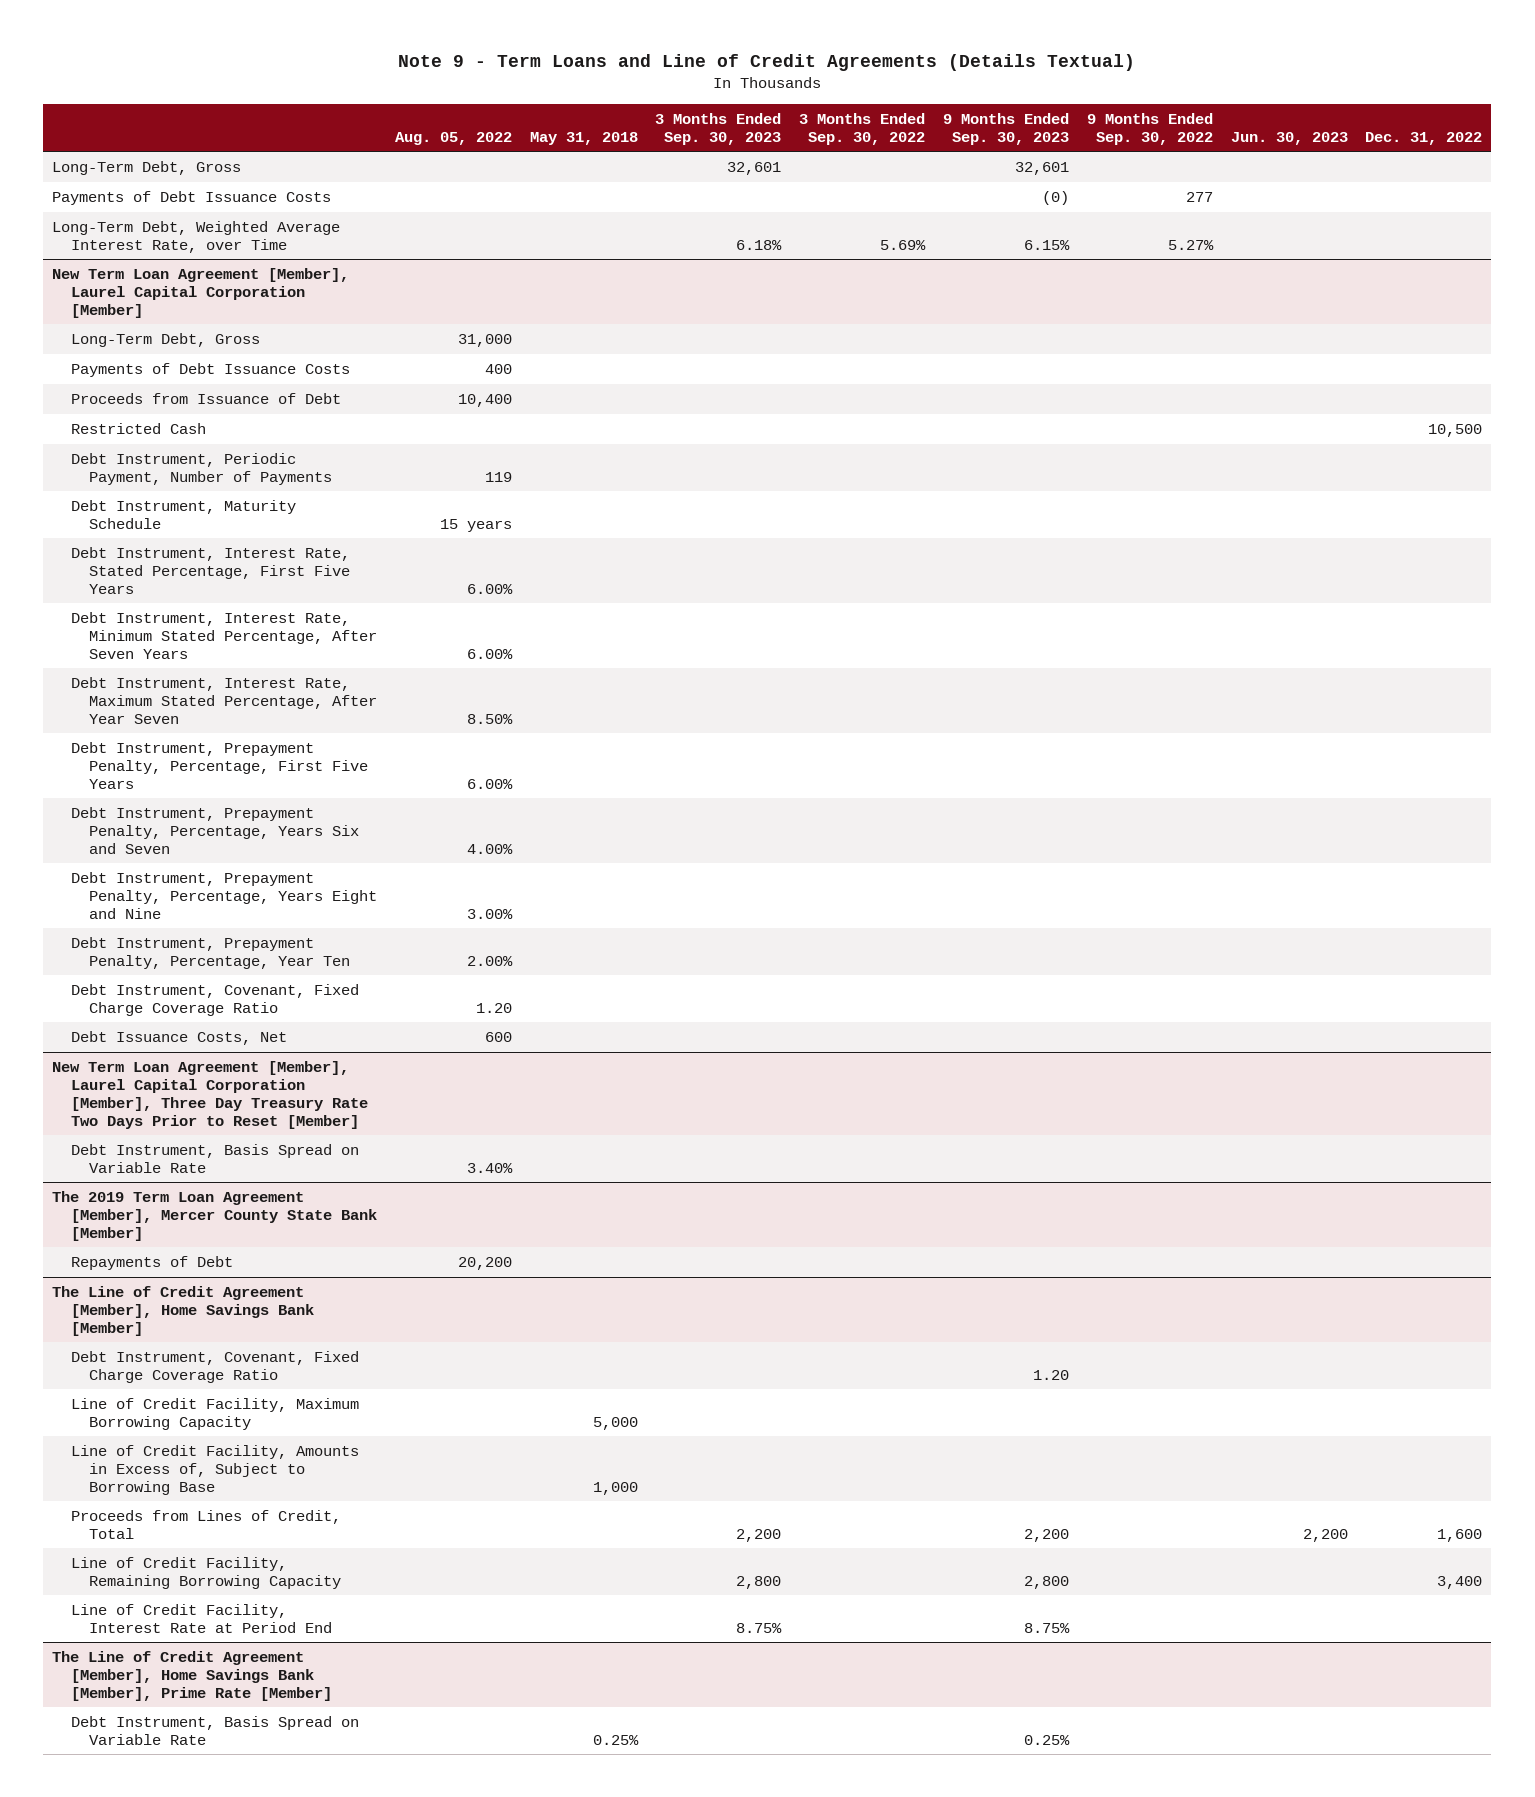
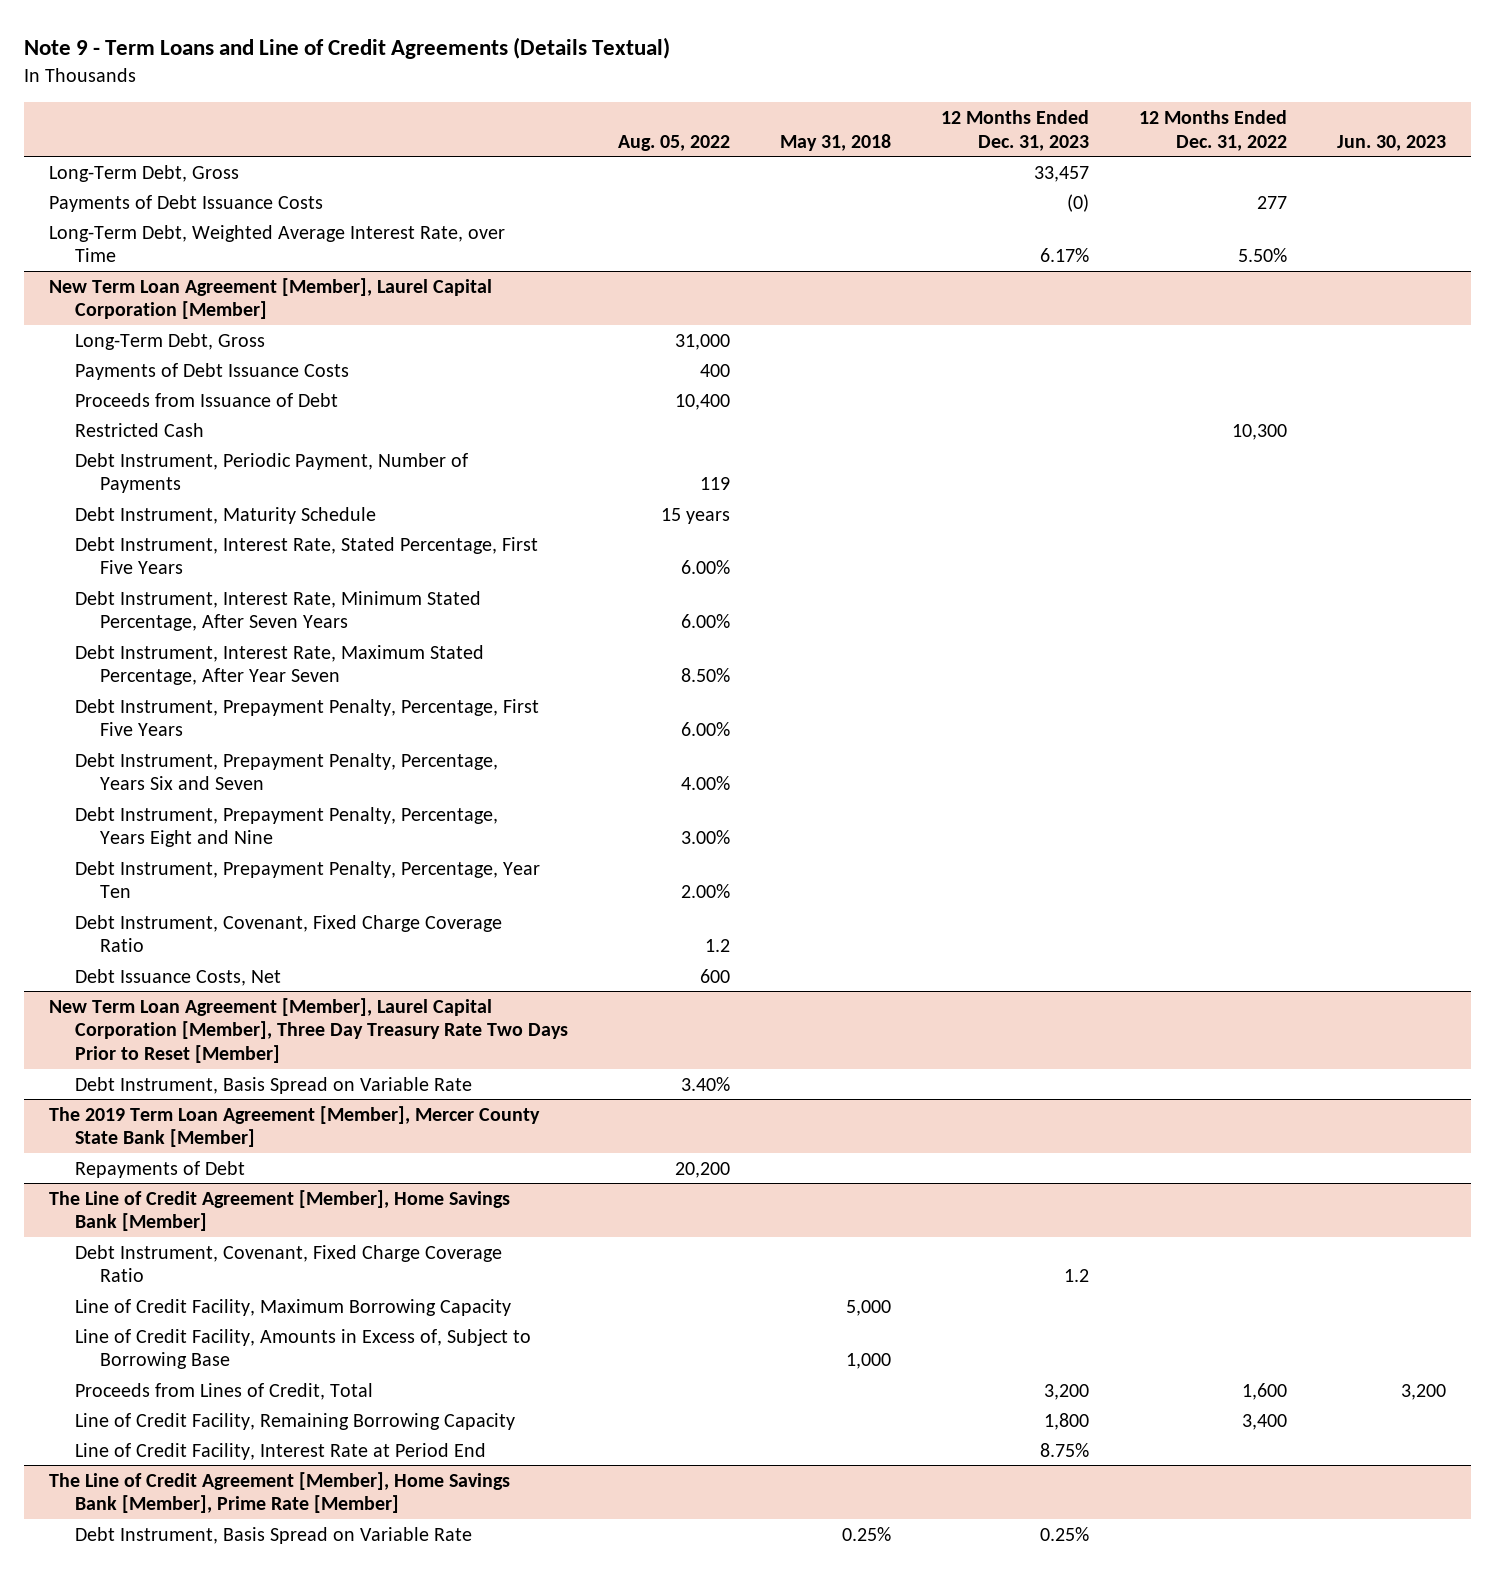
- | Aug. 05, 2022 | May 31, 2018 | 3 Months Ended Sep. 30, 2023 | 3 Months Ended Sep. 30, 2022 | 9 Months Ended Sep. 30, 2023 | 9 Months Ended Sep. 30, 2022 | Jun. 30, 2023 | Dec. 31, 2022
+ | Aug. 05, 2022 | May 31, 2018 | 12 Months Ended Dec. 31, 2023 | 12 Months Ended Dec. 31, 2022 | Jun. 30, 2023
@ New Term Loan Agreement [Member], Laurel Capital Corporation [Member]
- Debt Instrument, Covenant, Fixed Charge Coverage Ratio | 1.20 | | | | | | |
+ Debt Instrument, Covenant, Fixed Charge Coverage Ratio | 1.2 | | | |
@ The Line of Credit Agreement [Member], Home Savings Bank [Member]
- Proceeds from Lines of Credit, Total | | | 2,200 | | 2,200 | | 2,200 | 1,600
+ Proceeds from Lines of Credit, Total | | | 3,200 | 1,600 | 3,200

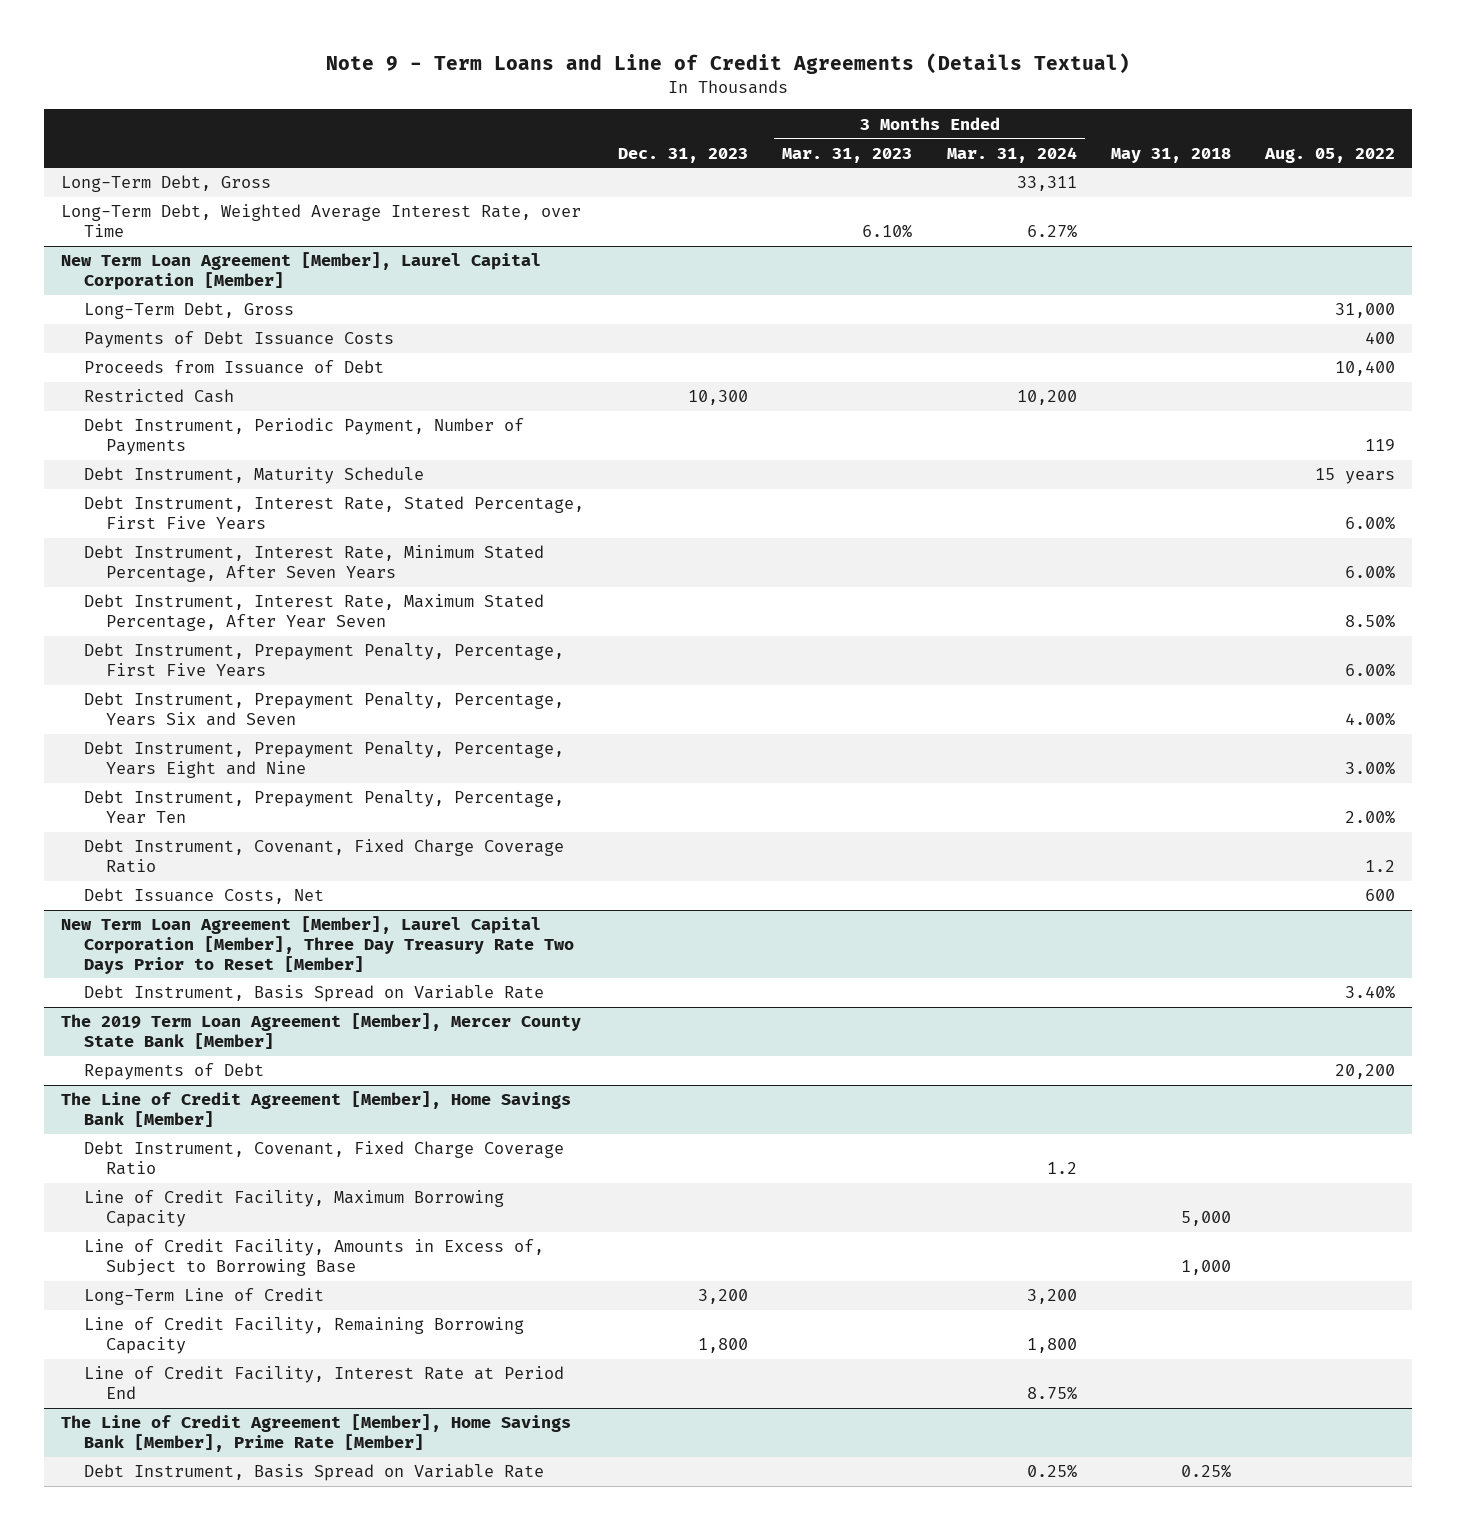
- | Aug. 05, 2022 | May 31, 2018 | 12 Months Ended Dec. 31, 2023 | 12 Months Ended Dec. 31, 2022 | Jun. 30, 2023
+ | Dec. 31, 2023 | 3 Months Ended Mar. 31, 2023 | 3 Months Ended Mar. 31, 2024 | May 31, 2018 | Aug. 05, 2022
- Payments of Debt Issuance Costs | | | (0) | 277 |
@ The Line of Credit Agreement [Member], Home Savings Bank [Member]
- Proceeds from Lines of Credit, Total | | | 3,200 | 1,600 | 3,200
+ Long-Term Line of Credit | 3,200 | | 3,200 | |

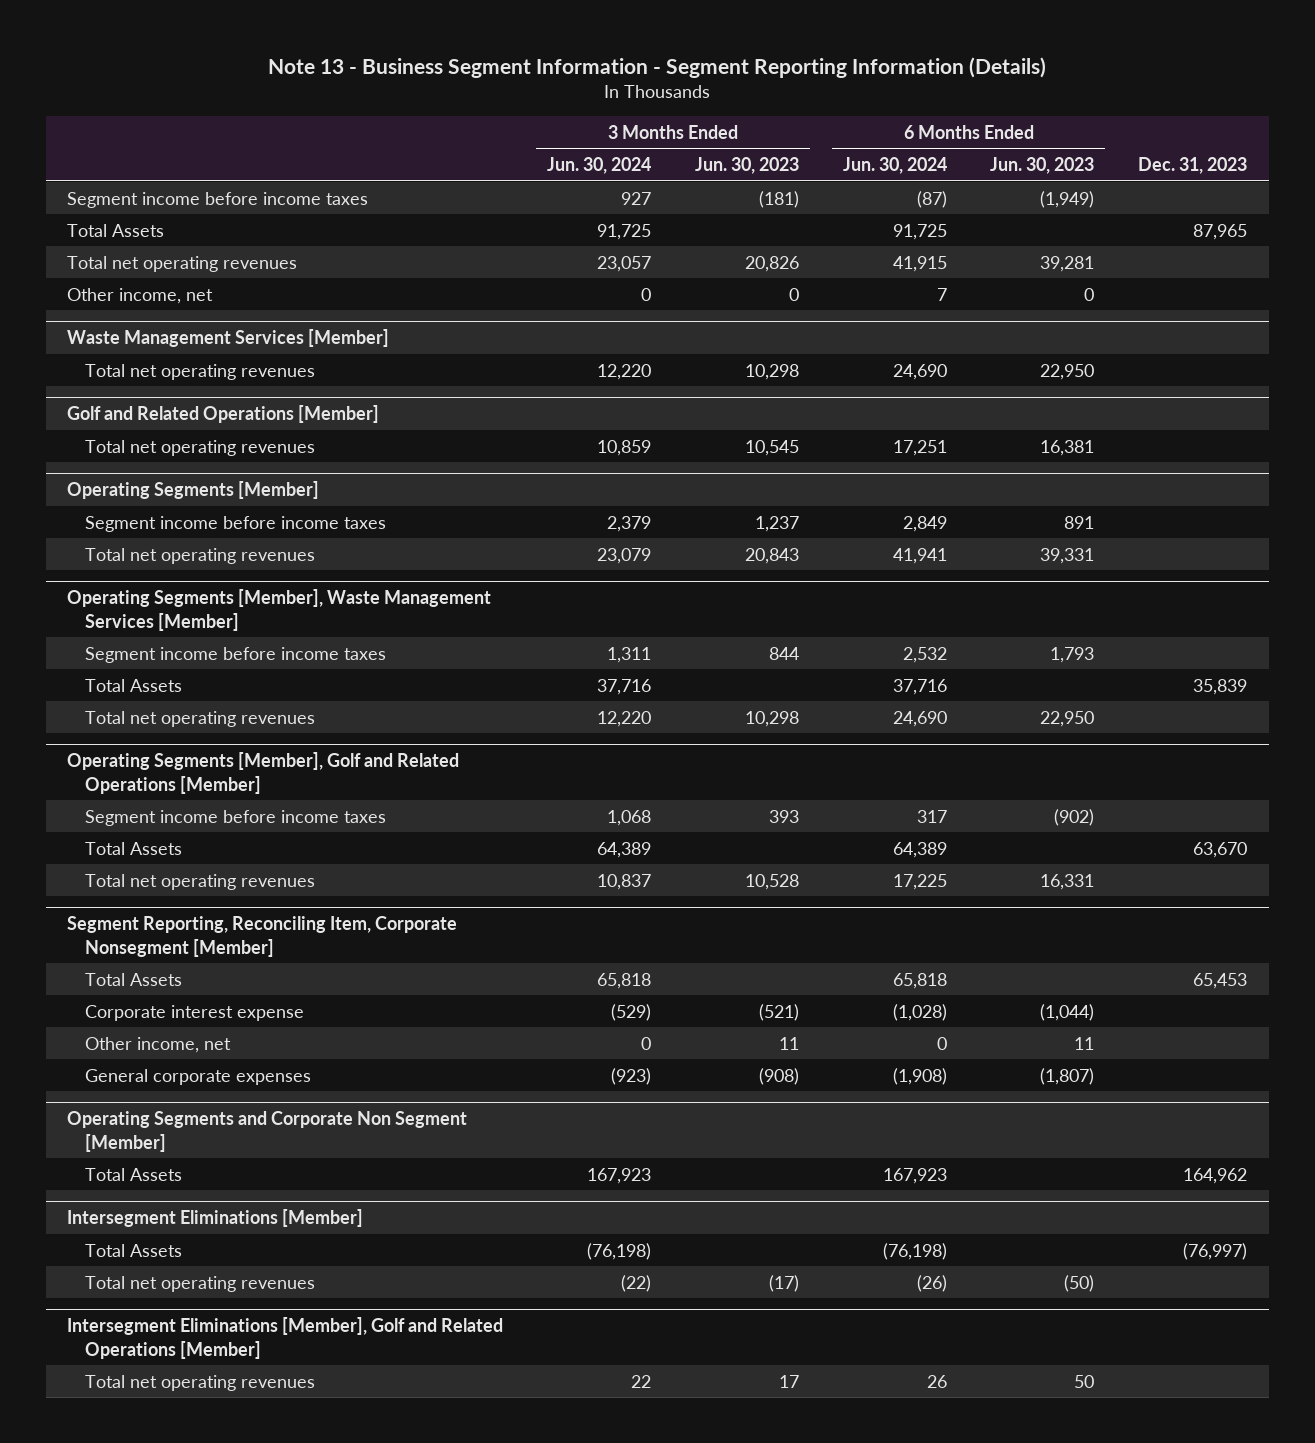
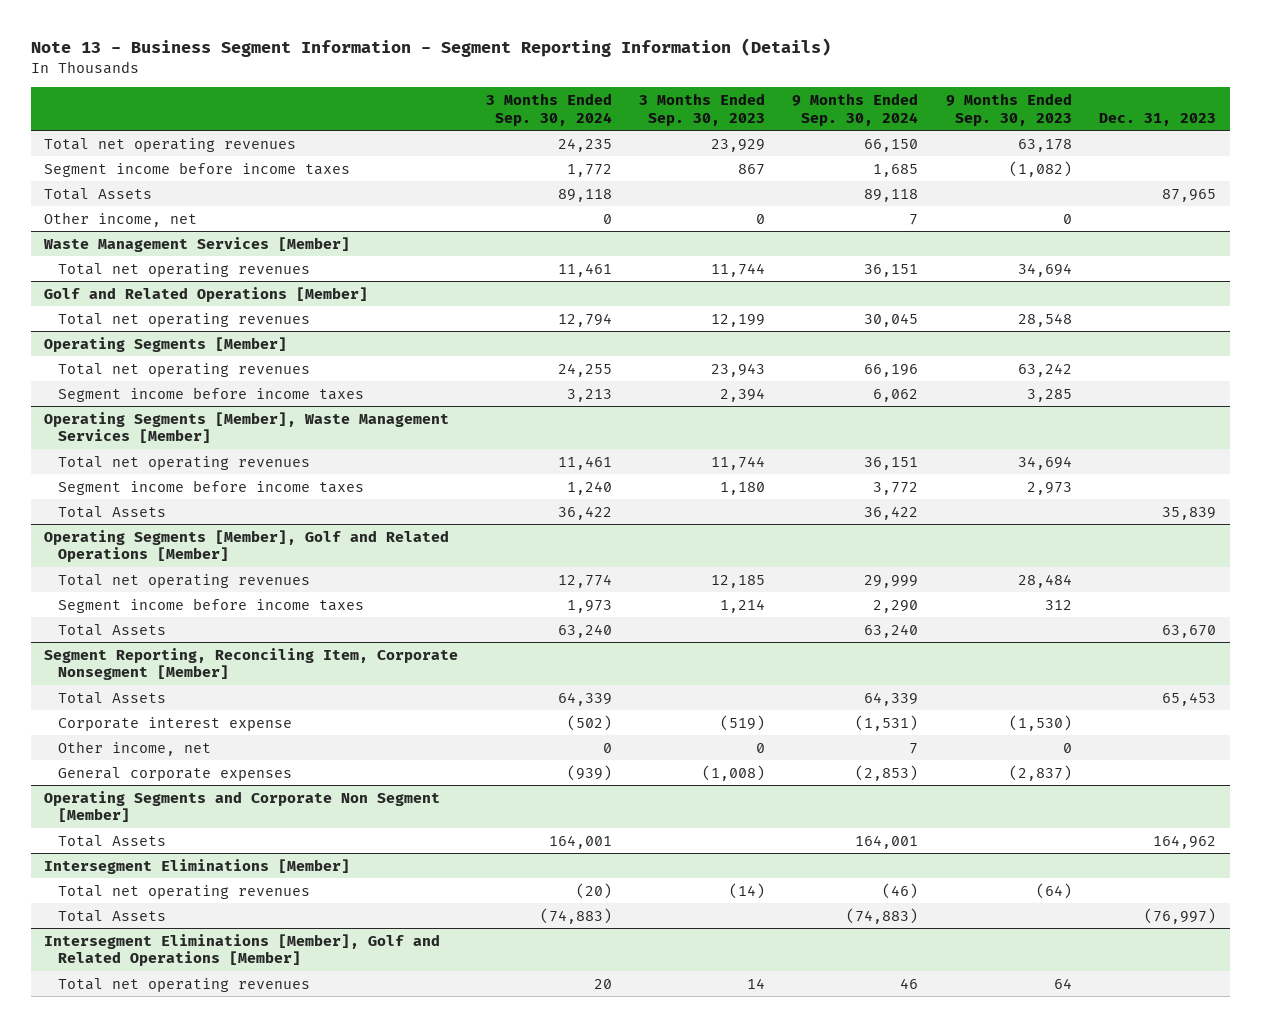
- | 3 Months Ended Jun. 30, 2024 | 3 Months Ended Jun. 30, 2023 | 6 Months Ended Jun. 30, 2024 | 6 Months Ended Jun. 30, 2023 | Dec. 31, 2023
+ | 3 Months Ended Sep. 30, 2024 | 3 Months Ended Sep. 30, 2023 | 9 Months Ended Sep. 30, 2024 | 9 Months Ended Sep. 30, 2023 | Dec. 31, 2023
moved up: Total net operating revenues | 24,235 | 23,929 | 66,150 | 63,178 |
@ Operating Segments [Member]
moved down: Segment income before income taxes | 3,213 | 2,394 | 6,062 | 3,285 |
@ Operating Segments [Member], Waste Management Services [Member]
moved up: Total net operating revenues | 11,461 | 11,744 | 36,151 | 34,694 |
@ Operating Segments [Member], Golf and Related Operations [Member]
moved up: Total net operating revenues | 12,774 | 12,185 | 29,999 | 28,484 |
@ Intersegment Eliminations [Member]
moved down: Total Assets | (74,883) | | (74,883) | | (76,997)

